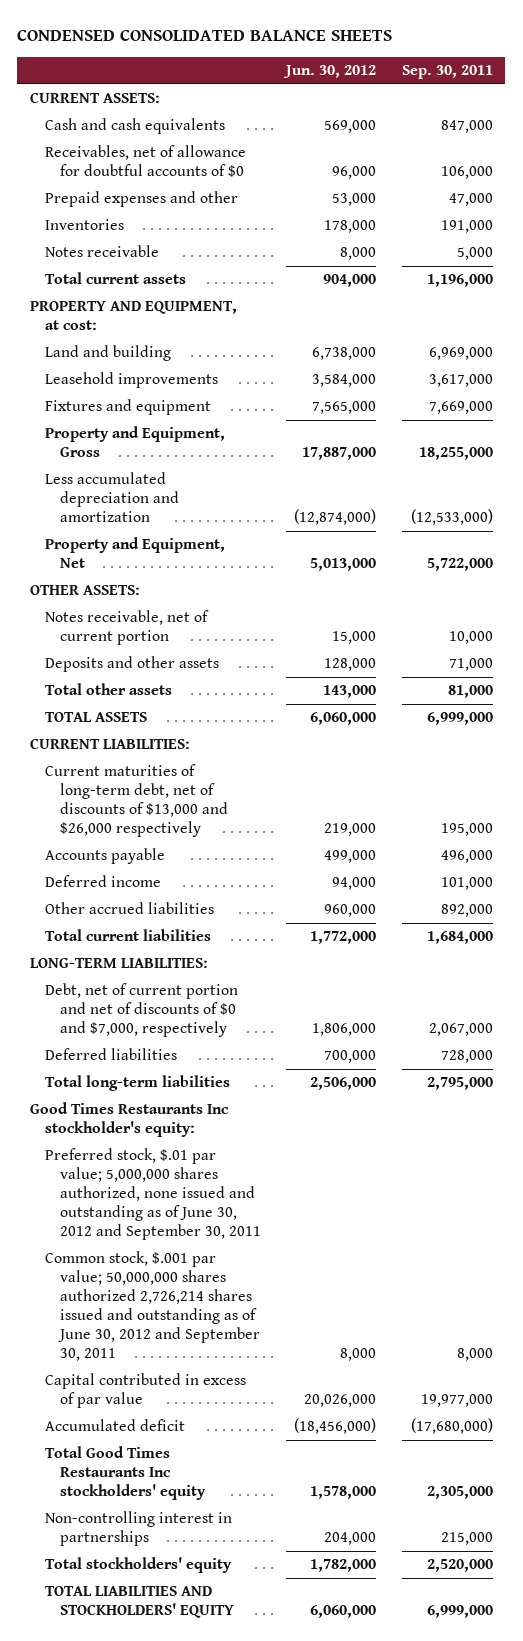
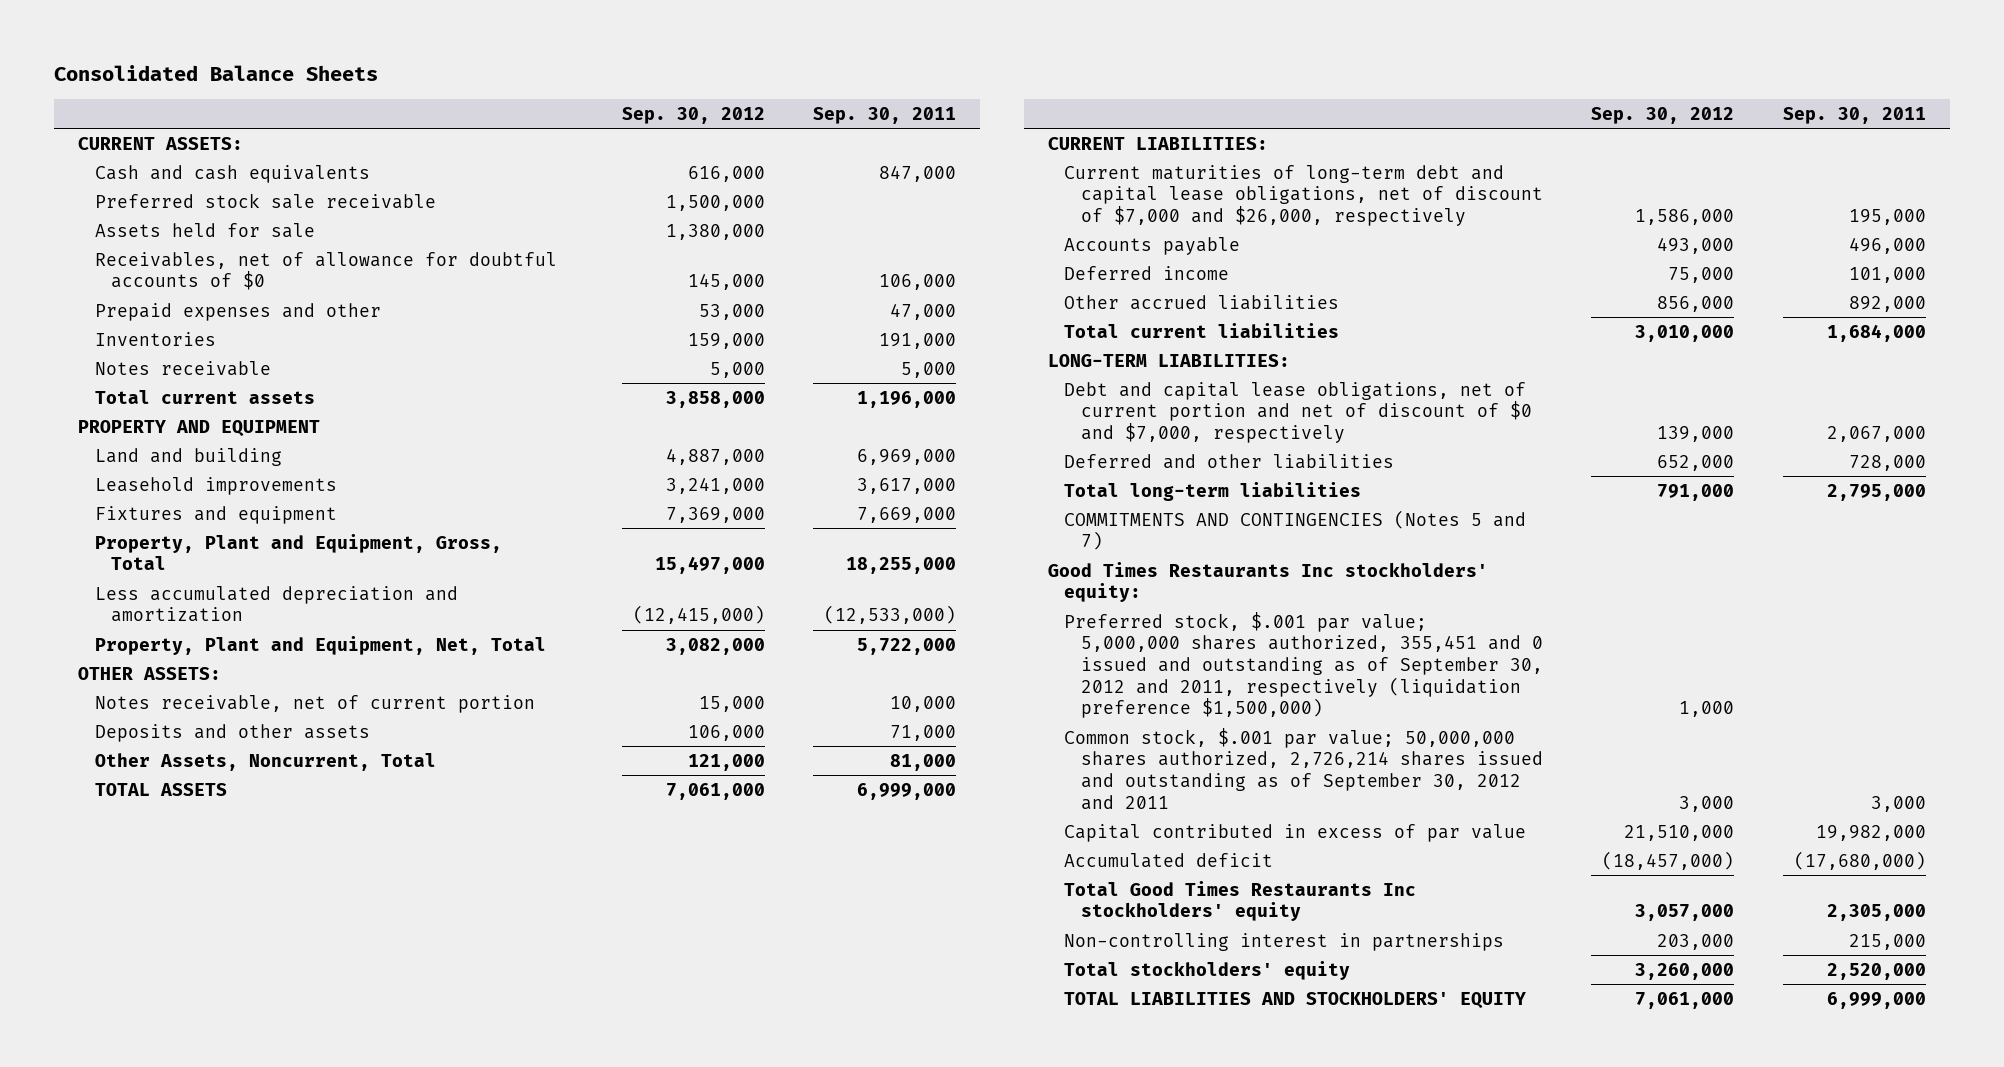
- CONDENSED CONSOLIDATED BALANCE SHEETS
+ Consolidated Balance Sheets
- | Jun. 30, 2012 | Sep. 30, 2011
+ | Sep. 30, 2012 | Sep. 30, 2011
+ Preferred stock sale receivable | 1,500,000 |
+ Assets held for sale | 1,380,000 |
- PROPERTY AND EQUIPMENT, at cost:
+ PROPERTY AND EQUIPMENT
- Property and Equipment, Gross | 17,887,000 | 18,255,000
+ Property, Plant and Equipment, Gross, Total | 15,497,000 | 18,255,000
- Property and Equipment, Net | 5,013,000 | 5,722,000
+ Property, Plant and Equipment, Net, Total | 3,082,000 | 5,722,000
- Total other assets | 143,000 | 81,000
+ Other Assets, Noncurrent, Total | 121,000 | 81,000
- Current maturities of long-term debt, net of discounts of $13,000 and $26,000 respectively | 219,000 | 195,000
+ Current maturities of long-term debt and capital lease obligations, net of discount of $7,000 and $26,000, respectively | 1,586,000 | 195,000
- Debt, net of current portion and net of discounts of $0 and $7,000, respectively | 1,806,000 | 2,067,000
- Deferred liabilities | 700,000 | 728,000
+ Debt and capital lease obligations, net of current portion and net of discount of $0 and $7,000, respectively | 139,000 | 2,067,000
+ Deferred and other liabilities | 652,000 | 728,000
- Good Times Restaurants Inc stockholder's equity:
- Preferred stock, $.01 par value; 5,000,000 shares authorized, none issued and outstanding as of June 30, 2012 and September 30, 2011
- Common stock, $.001 par value; 50,000,000 shares authorized 2,726,214 shares issued and outstanding as of June 30, 2012 and September 30, 2011 | 8,000 | 8,000
- Capital contributed in excess of par value | 20,026,000 | 19,977,000
+ COMMITMENTS AND CONTINGENCIES (Notes 5 and 7)
+ Good Times Restaurants Inc stockholders' equity:
+ Preferred stock, $.001 par value; 5,000,000 shares authorized, 355,451 and 0 issued and outstanding as of September 30, 2012 and 2011, respectively (liquidation preference $1,500,000) | 1,000 |
+ Common stock, $.001 par value; 50,000,000 shares authorized, 2,726,214 shares issued and outstanding as of September 30, 2012 and 2011 | 3,000 | 3,000
+ Capital contributed in excess of par value | 21,510,000 | 19,982,000

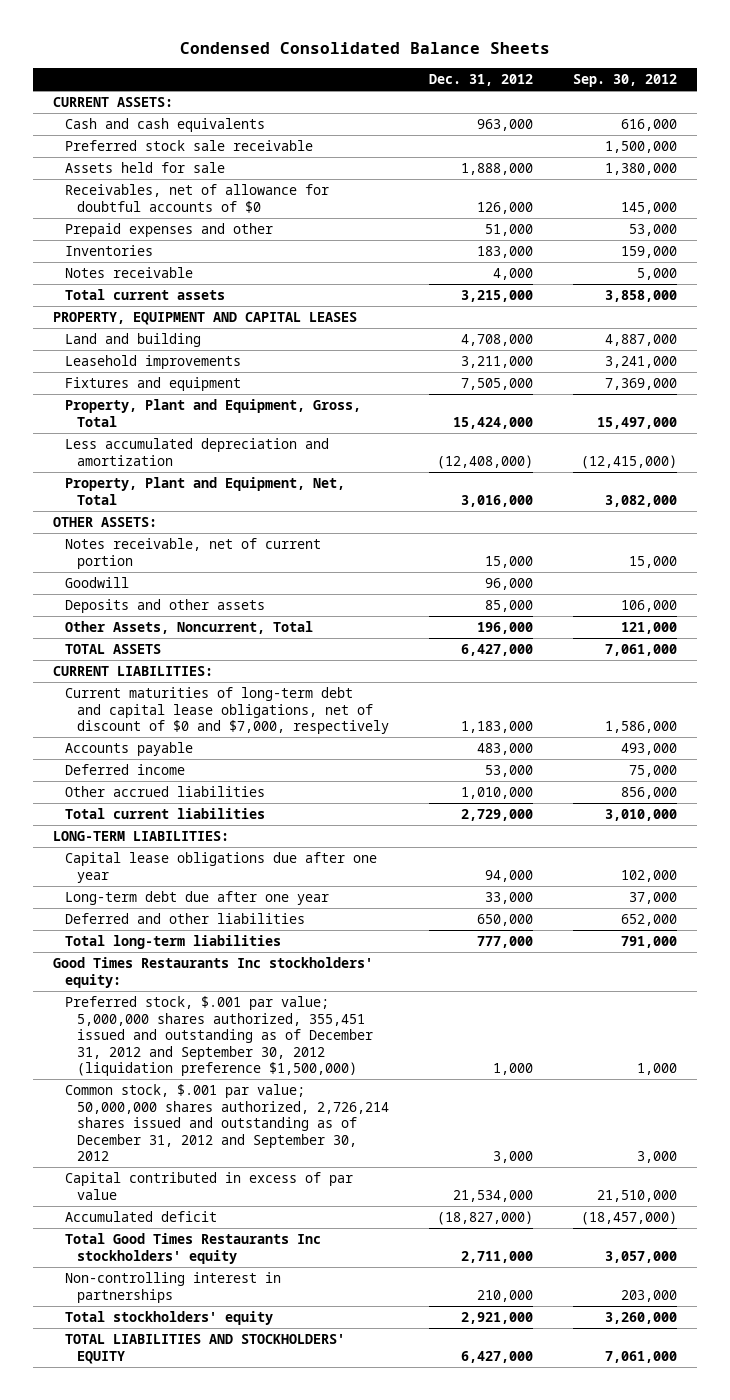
- Consolidated Balance Sheets
+ Condensed Consolidated Balance Sheets
- | Sep. 30, 2012 | Sep. 30, 2011
+ | Dec. 31, 2012 | Sep. 30, 2012
- PROPERTY AND EQUIPMENT
+ PROPERTY, EQUIPMENT AND CAPITAL LEASES
+ Goodwill | 96,000 |
- Current maturities of long-term debt and capital lease obligations, net of discount of $7,000 and $26,000, respectively | 1,586,000 | 195,000
+ Current maturities of long-term debt and capital lease obligations, net of discount of $0 and $7,000, respectively | 1,183,000 | 1,586,000
- Debt and capital lease obligations, net of current portion and net of discount of $0 and $7,000, respectively | 139,000 | 2,067,000
+ Capital lease obligations due after one year | 94,000 | 102,000
+ Long-term debt due after one year | 33,000 | 37,000
- COMMITMENTS AND CONTINGENCIES (Notes 5 and 7)
- Preferred stock, $.001 par value; 5,000,000 shares authorized, 355,451 and 0 issued and outstanding as of September 30, 2012 and 2011, respectively (liquidation preference $1,500,000) | 1,000 |
- Common stock, $.001 par value; 50,000,000 shares authorized, 2,726,214 shares issued and outstanding as of September 30, 2012 and 2011 | 3,000 | 3,000
+ Preferred stock, $.001 par value; 5,000,000 shares authorized, 355,451 issued and outstanding as of December 31, 2012 and September 30, 2012 (liquidation preference $1,500,000) | 1,000 | 1,000
+ Common stock, $.001 par value; 50,000,000 shares authorized, 2,726,214 shares issued and outstanding as of December 31, 2012 and September 30, 2012 | 3,000 | 3,000

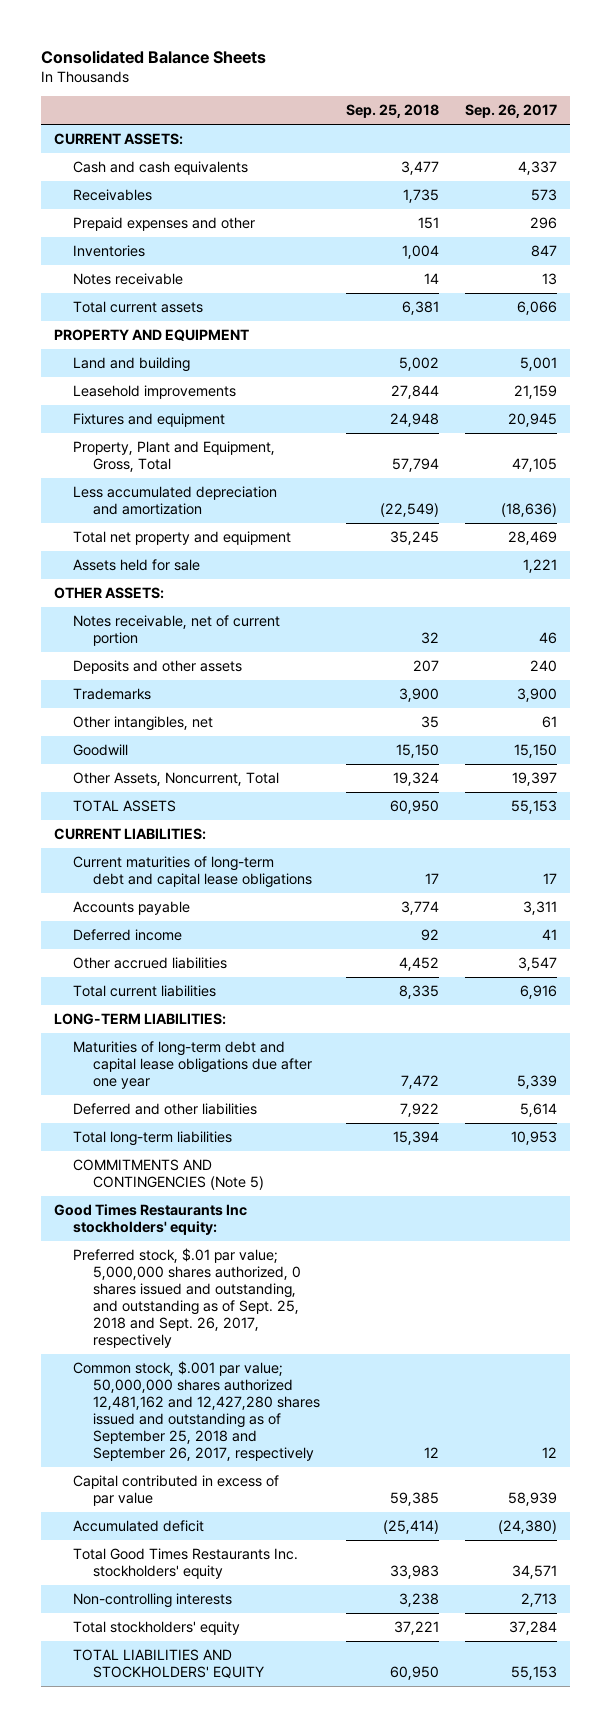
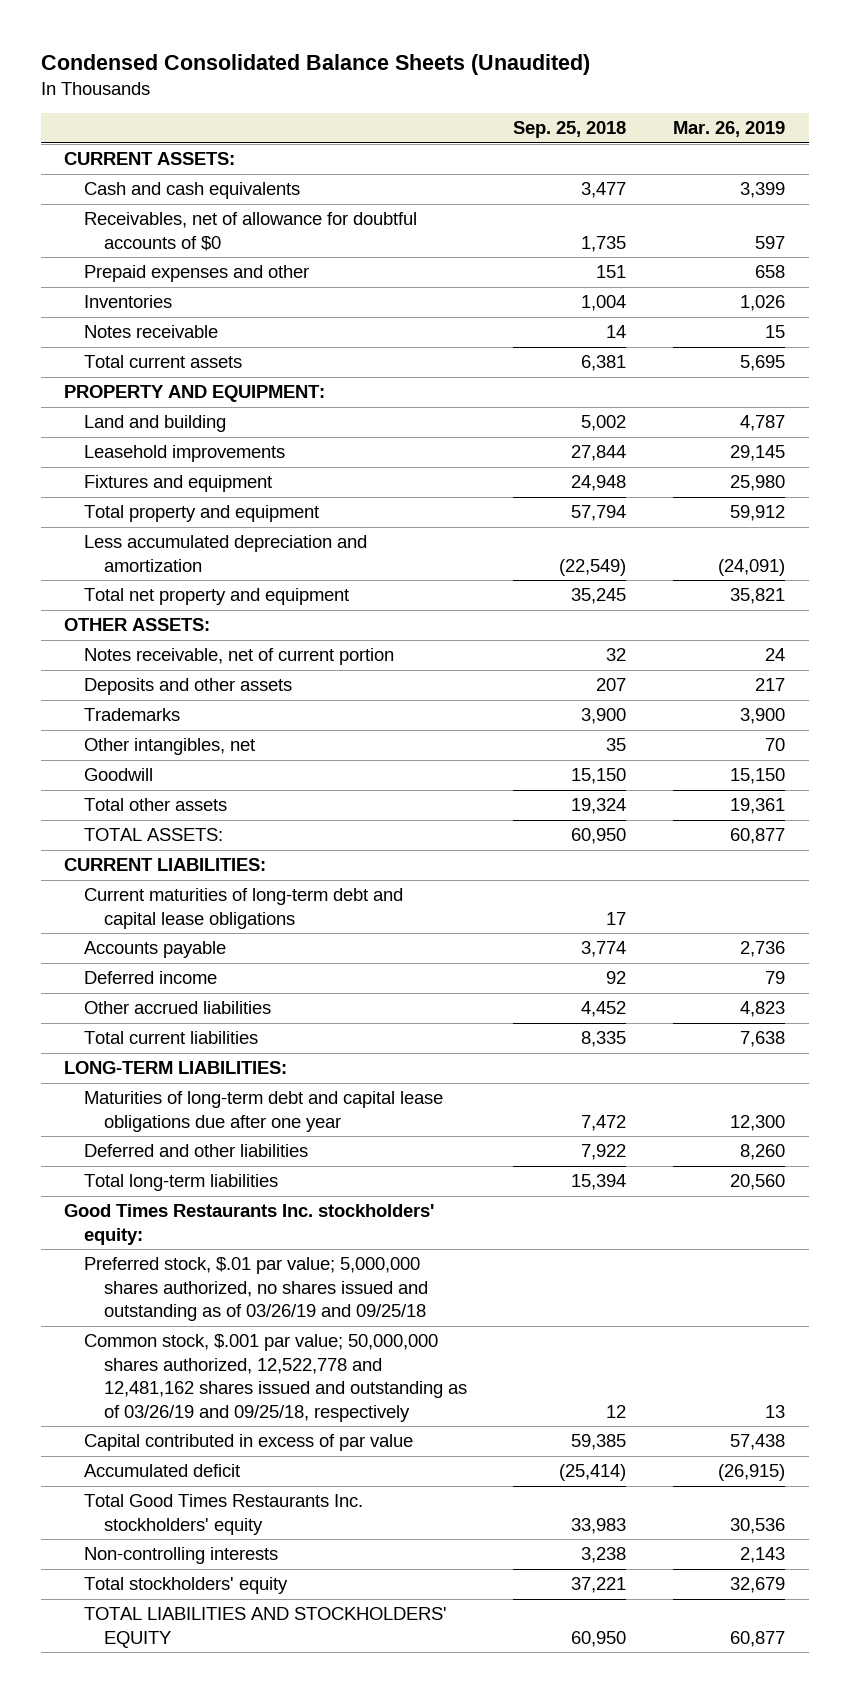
- Consolidated Balance Sheets
+ Condensed Consolidated Balance Sheets (Unaudited)
- | Sep. 25, 2018 | Sep. 26, 2017
+ | Sep. 25, 2018 | Mar. 26, 2019
- Receivables | 1,735 | 573
+ Receivables, net of allowance for doubtful accounts of $0 | 1,735 | 597
- PROPERTY AND EQUIPMENT
+ PROPERTY AND EQUIPMENT:
- Property, Plant and Equipment, Gross, Total | 57,794 | 47,105
+ Total property and equipment | 57,794 | 59,912
- Assets held for sale | | 1,221
- Other Assets, Noncurrent, Total | 19,324 | 19,397
- TOTAL ASSETS | 60,950 | 55,153
+ Total other assets | 19,324 | 19,361
+ TOTAL ASSETS: | 60,950 | 60,877
- COMMITMENTS AND CONTINGENCIES (Note 5)
- Good Times Restaurants Inc stockholders' equity:
- Preferred stock, $.01 par value; 5,000,000 shares authorized, 0 shares issued and outstanding, and outstanding as of Sept. 25, 2018 and Sept. 26, 2017, respectively
- Common stock, $.001 par value; 50,000,000 shares authorized 12,481,162 and 12,427,280 shares issued and outstanding as of September 25, 2018 and September 26, 2017, respectively | 12 | 12
+ Good Times Restaurants Inc. stockholders' equity:
+ Preferred stock, $.01 par value; 5,000,000 shares authorized, no shares issued and outstanding as of 03/26/19 and 09/25/18
+ Common stock, $.001 par value; 50,000,000 shares authorized, 12,522,778 and 12,481,162 shares issued and outstanding as of 03/26/19 and 09/25/18, respectively | 12 | 13

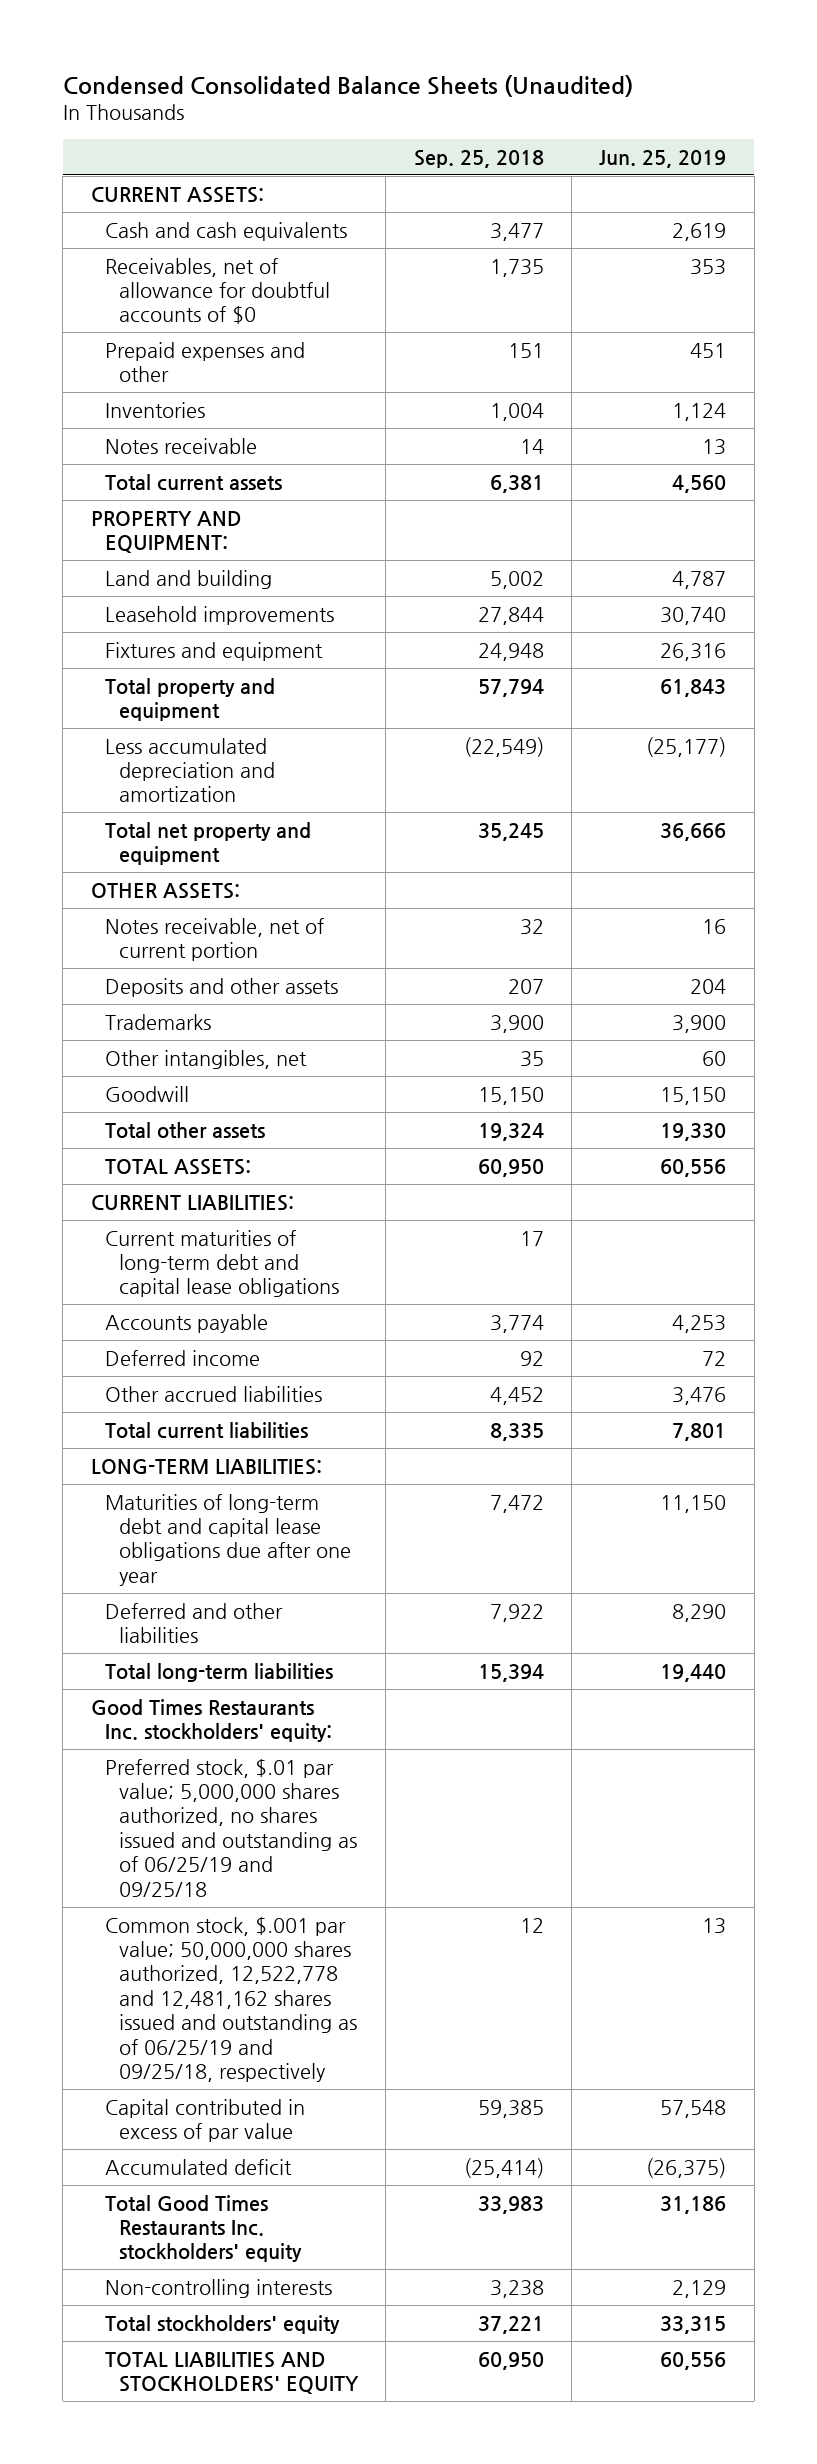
- | Sep. 25, 2018 | Mar. 26, 2019
+ | Sep. 25, 2018 | Jun. 25, 2019
- Preferred stock, $.01 par value; 5,000,000 shares authorized, no shares issued and outstanding as of 03/26/19 and 09/25/18
- Common stock, $.001 par value; 50,000,000 shares authorized, 12,522,778 and 12,481,162 shares issued and outstanding as of 03/26/19 and 09/25/18, respectively | 12 | 13
+ Preferred stock, $.01 par value; 5,000,000 shares authorized, no shares issued and outstanding as of 06/25/19 and 09/25/18
+ Common stock, $.001 par value; 50,000,000 shares authorized, 12,522,778 and 12,481,162 shares issued and outstanding as of 06/25/19 and 09/25/18, respectively | 12 | 13

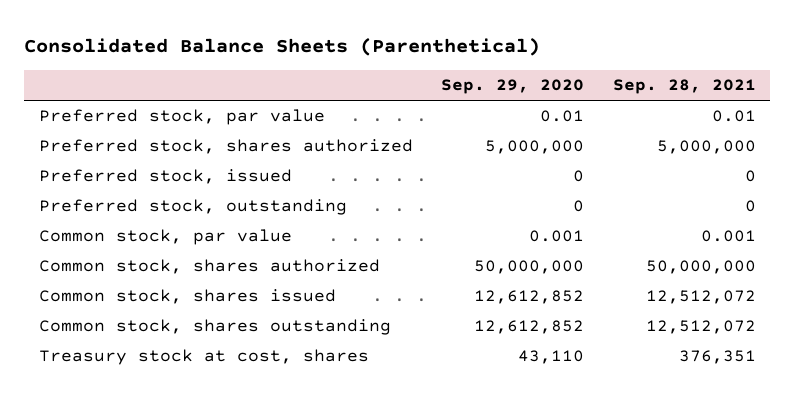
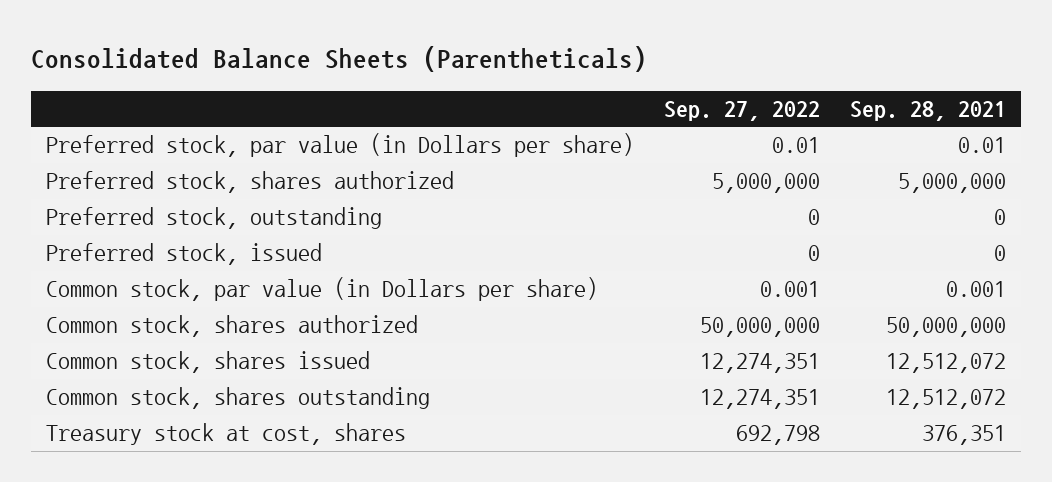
- Consolidated Balance Sheets (Parenthetical)
+ Consolidated Balance Sheets (Parentheticals)
- | Sep. 29, 2020 | Sep. 28, 2021
+ | Sep. 27, 2022 | Sep. 28, 2021
- Preferred stock, par value | 0.01 | 0.01
+ Preferred stock, par value (in Dollars per share) | 0.01 | 0.01
- Common stock, par value | 0.001 | 0.001
moved down: Preferred stock, issued | 0 | 0
+ Common stock, par value (in Dollars per share) | 0.001 | 0.001

